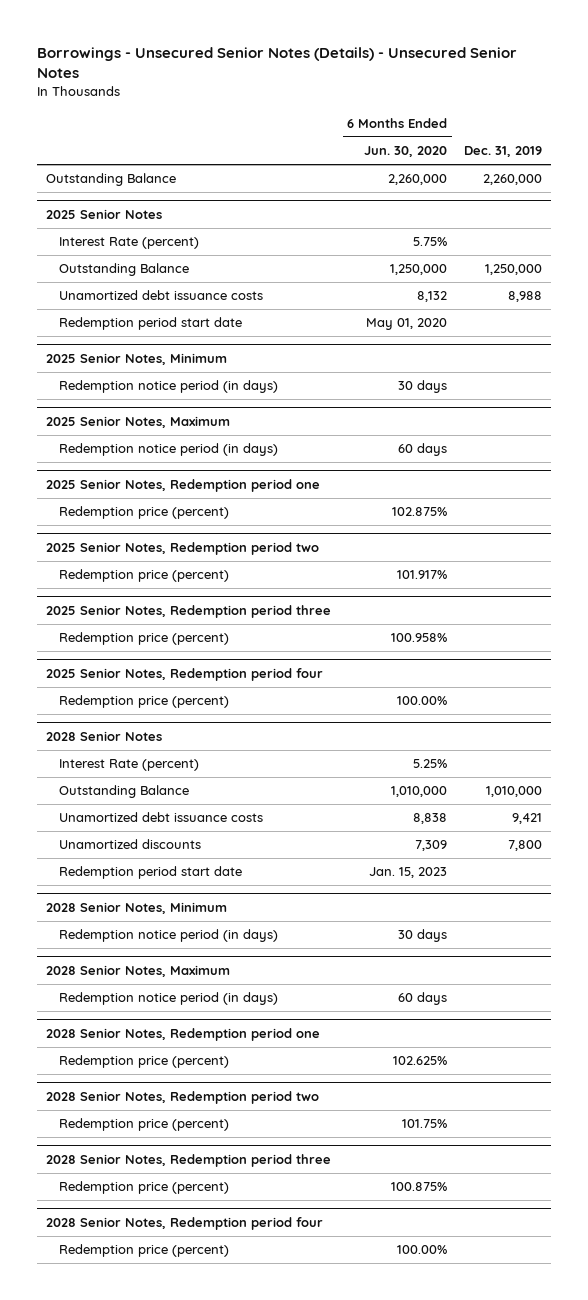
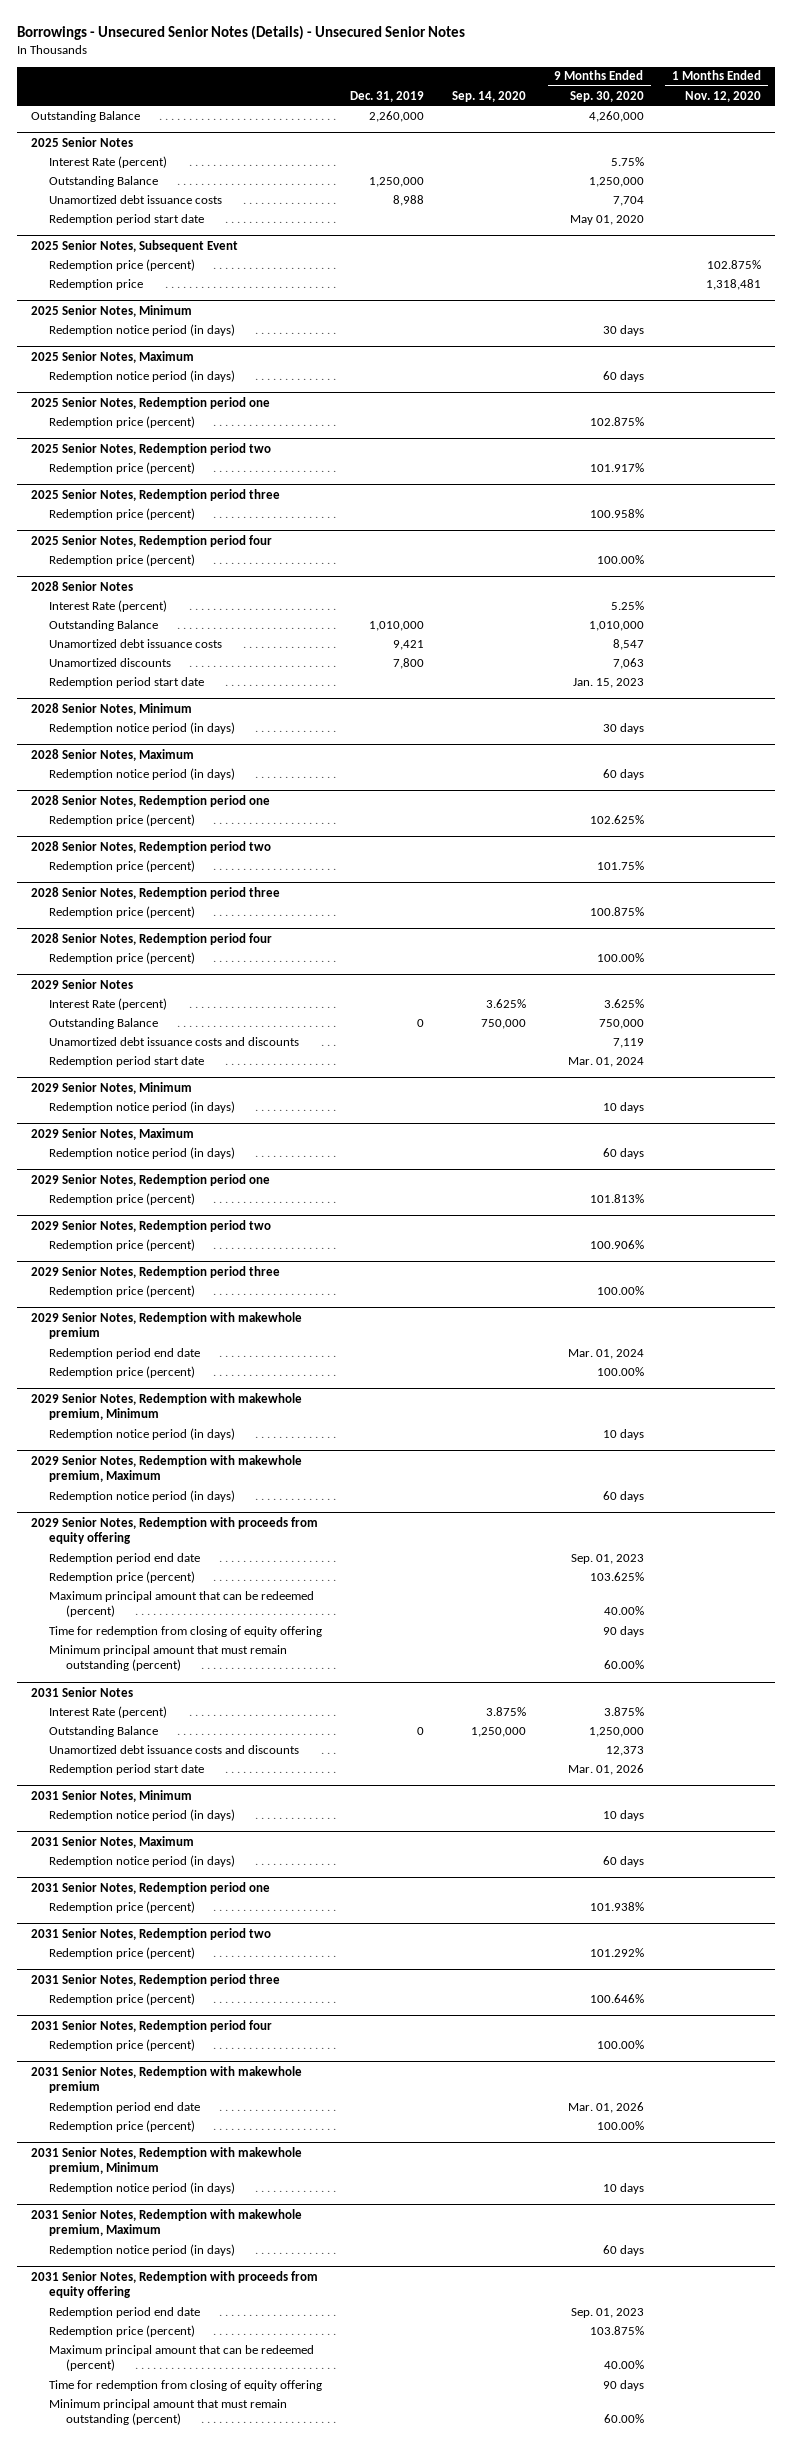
- | 6 Months Ended Jun. 30, 2020 | Dec. 31, 2019
+ | Dec. 31, 2019 | Sep. 14, 2020 | 9 Months Ended Sep. 30, 2020 | 1 Months Ended Nov. 12, 2020
+ 2025 Senior Notes, Subsequent Event
+ Redemption price (percent) | | | | 102.875%
+ Redemption price | | | | 1,318,481
+ 2029 Senior Notes
+ Interest Rate (percent) | | 3.625% | 3.625% |
+ Outstanding Balance | 0 | 750,000 | 750,000 |
+ Unamortized debt issuance costs and discounts | | | 7,119 |
+ Redemption period start date | | | Mar. 01, 2024 |
+ 2029 Senior Notes, Minimum
+ Redemption notice period (in days) | | | 10 days |
+ 2029 Senior Notes, Maximum
+ Redemption notice period (in days) | | | 60 days |
+ 2029 Senior Notes, Redemption period one
+ Redemption price (percent) | | | 101.813% |
+ 2029 Senior Notes, Redemption period two
+ Redemption price (percent) | | | 100.906% |
+ 2029 Senior Notes, Redemption period three
+ Redemption price (percent) | | | 100.00% |
+ 2029 Senior Notes, Redemption with makewhole premium
+ Redemption period end date | | | Mar. 01, 2024 |
+ Redemption price (percent) | | | 100.00% |
+ 2029 Senior Notes, Redemption with makewhole premium, Minimum
+ Redemption notice period (in days) | | | 10 days |
+ 2029 Senior Notes, Redemption with makewhole premium, Maximum
+ Redemption notice period (in days) | | | 60 days |
+ 2029 Senior Notes, Redemption with proceeds from equity offering
+ Redemption period end date | | | Sep. 01, 2023 |
+ Redemption price (percent) | | | 103.625% |
+ Maximum principal amount that can be redeemed (percent) | | | 40.00% |
+ Time for redemption from closing of equity offering | | | 90 days |
+ Minimum principal amount that must remain outstanding (percent) | | | 60.00% |
+ 2031 Senior Notes
+ Interest Rate (percent) | | 3.875% | 3.875% |
+ Outstanding Balance | 0 | 1,250,000 | 1,250,000 |
+ Unamortized debt issuance costs and discounts | | | 12,373 |
+ Redemption period start date | | | Mar. 01, 2026 |
+ 2031 Senior Notes, Minimum
+ Redemption notice period (in days) | | | 10 days |
+ 2031 Senior Notes, Maximum
+ Redemption notice period (in days) | | | 60 days |
+ 2031 Senior Notes, Redemption period one
+ Redemption price (percent) | | | 101.938% |
+ 2031 Senior Notes, Redemption period two
+ Redemption price (percent) | | | 101.292% |
+ 2031 Senior Notes, Redemption period three
+ Redemption price (percent) | | | 100.646% |
+ 2031 Senior Notes, Redemption period four
+ Redemption price (percent) | | | 100.00% |
+ 2031 Senior Notes, Redemption with makewhole premium
+ Redemption period end date | | | Mar. 01, 2026 |
+ Redemption price (percent) | | | 100.00% |
+ 2031 Senior Notes, Redemption with makewhole premium, Minimum
+ Redemption notice period (in days) | | | 10 days |
+ 2031 Senior Notes, Redemption with makewhole premium, Maximum
+ Redemption notice period (in days) | | | 60 days |
+ 2031 Senior Notes, Redemption with proceeds from equity offering
+ Redemption period end date | | | Sep. 01, 2023 |
+ Redemption price (percent) | | | 103.875% |
+ Maximum principal amount that can be redeemed (percent) | | | 40.00% |
+ Time for redemption from closing of equity offering | | | 90 days |
+ Minimum principal amount that must remain outstanding (percent) | | | 60.00% |

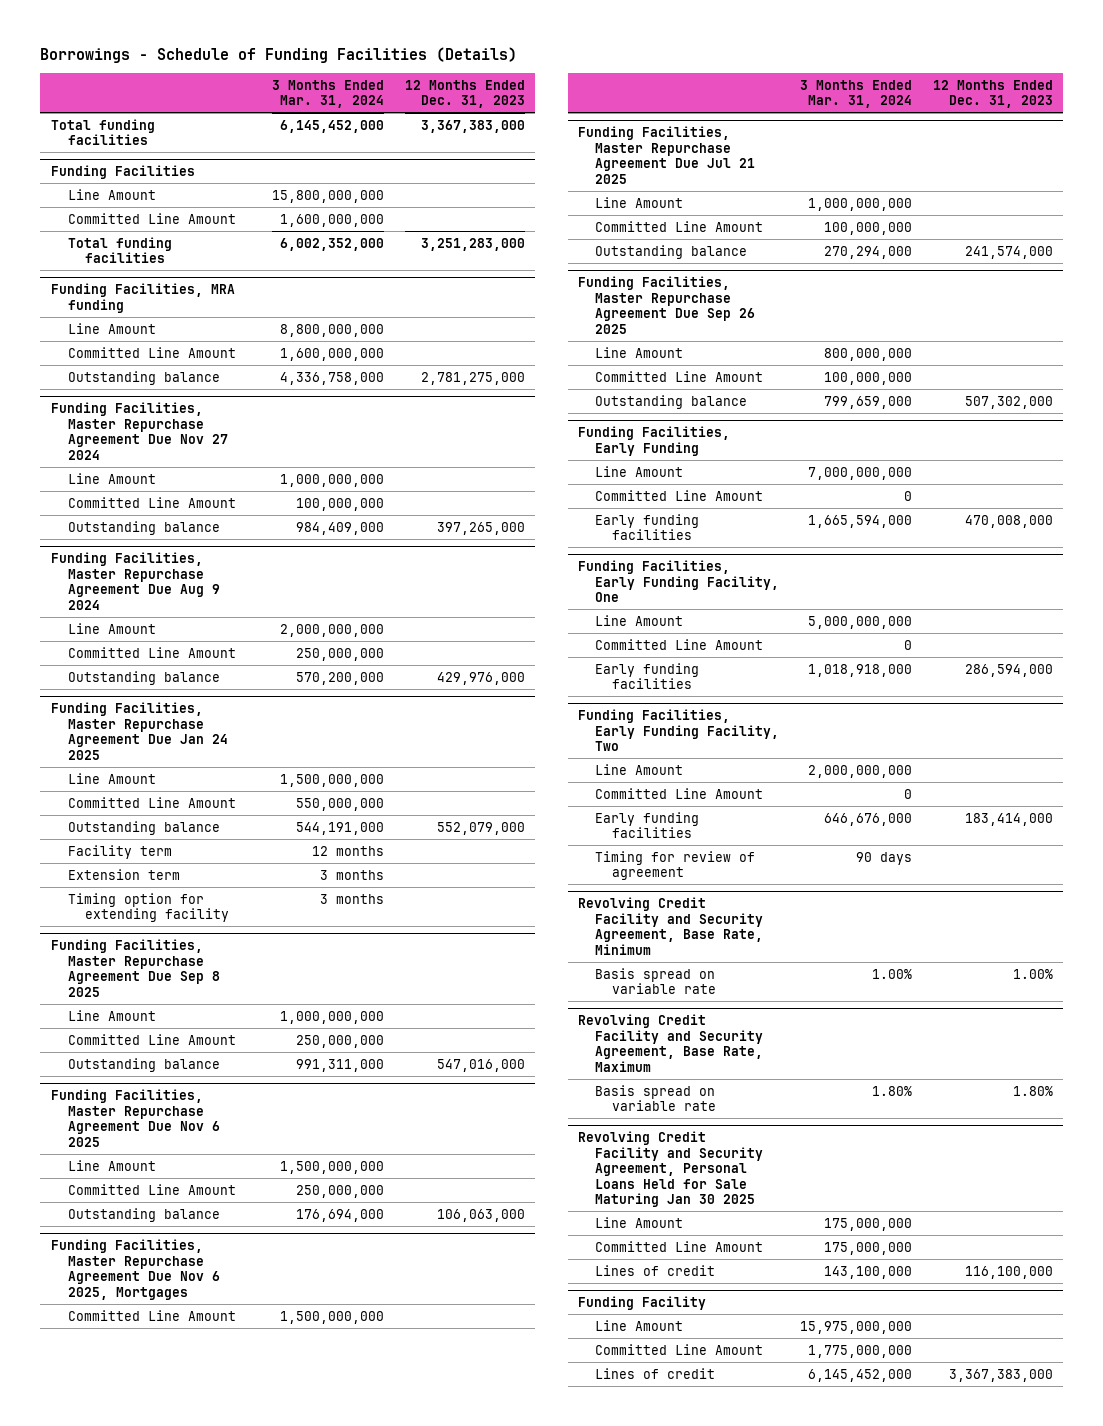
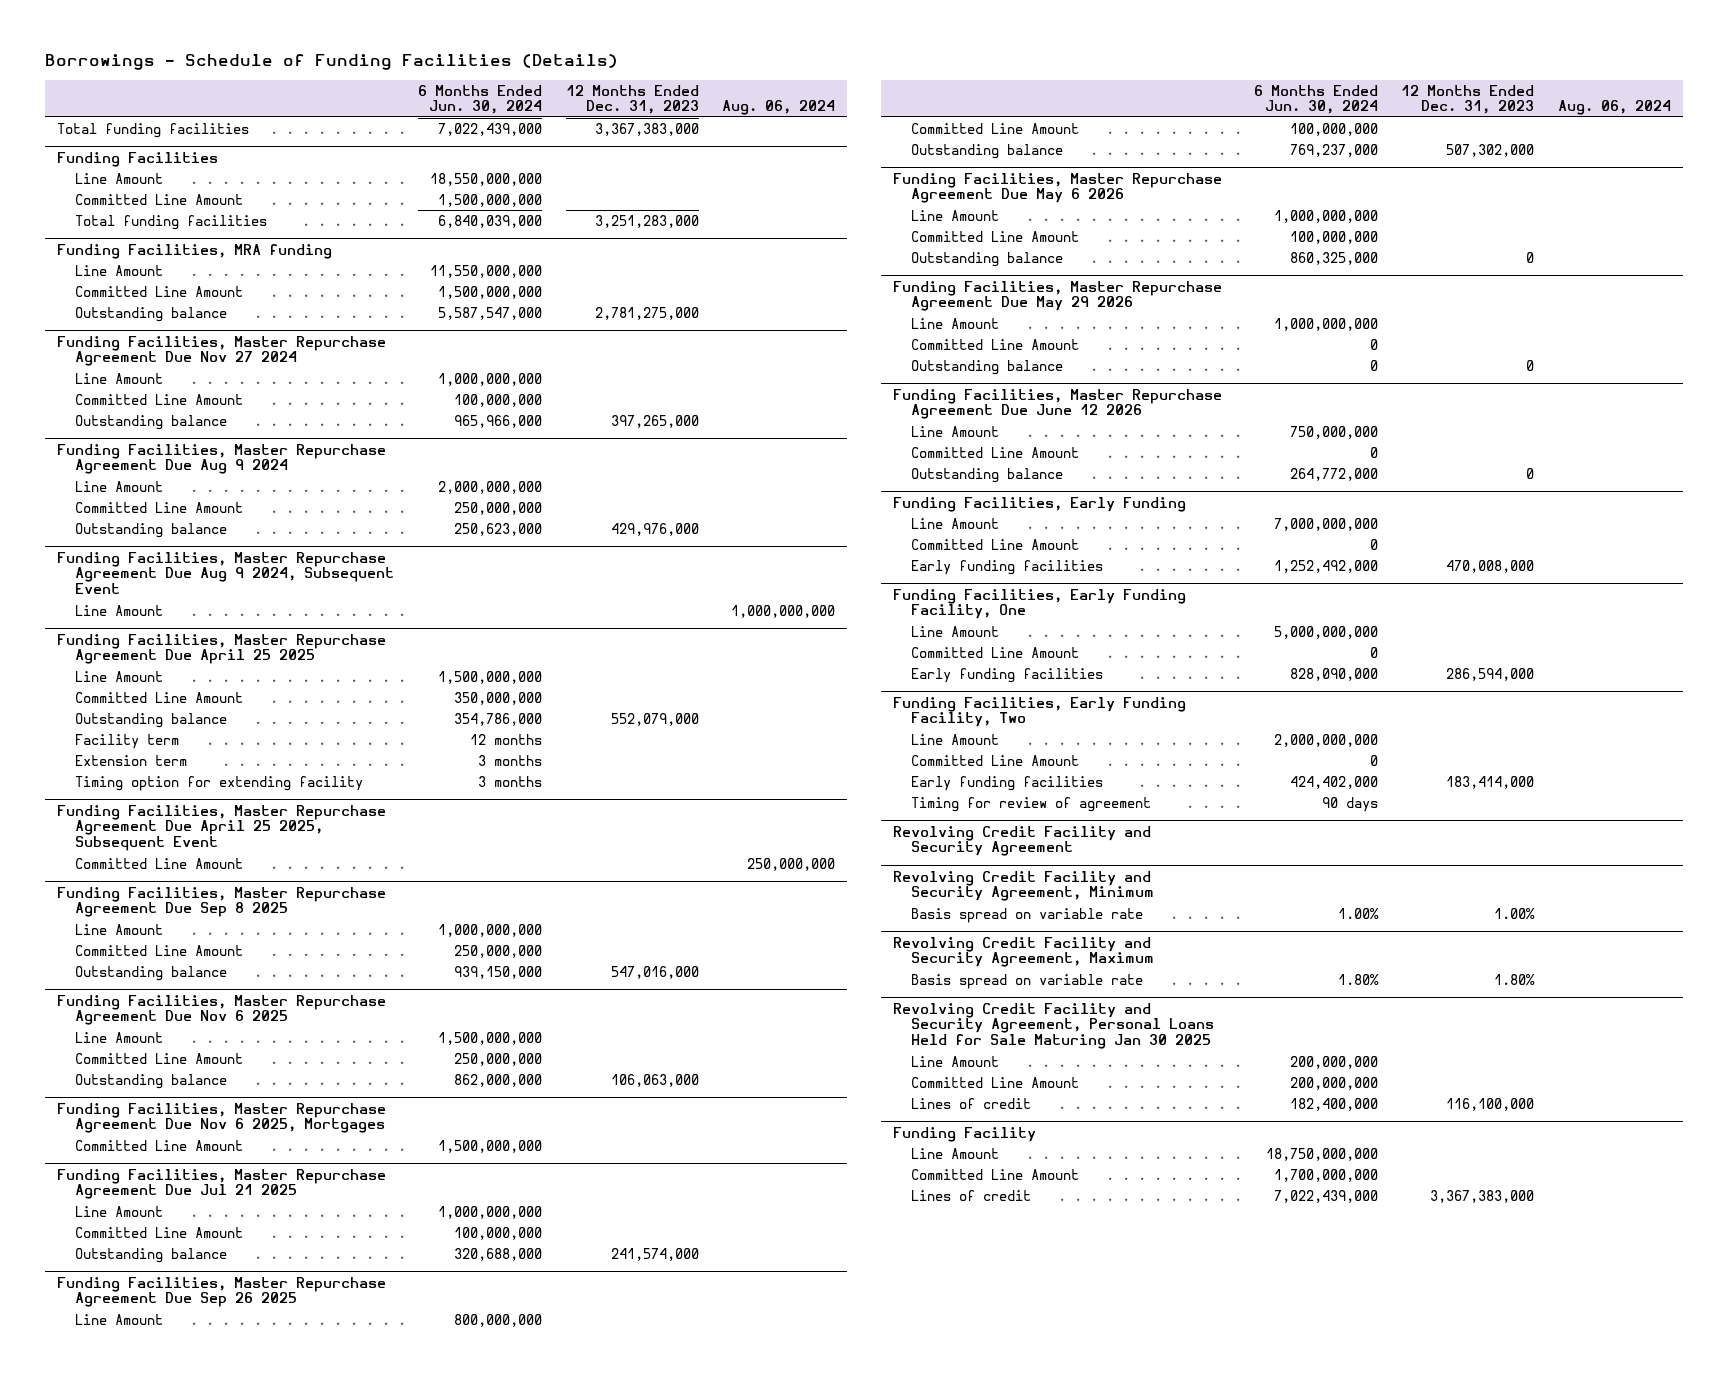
- | 3 Months Ended Mar. 31, 2024 | 12 Months Ended Dec. 31, 2023
+ | 6 Months Ended Jun. 30, 2024 | 12 Months Ended Dec. 31, 2023 | Aug. 06, 2024
- Funding Facilities, Master Repurchase Agreement Due Jan 24 2025
+ Funding Facilities, Master Repurchase Agreement Due Aug 9 2024, Subsequent Event
+ Line Amount | | | 1,000,000,000
+ Funding Facilities, Master Repurchase Agreement Due April 25 2025
+ Funding Facilities, Master Repurchase Agreement Due April 25 2025, Subsequent Event
+ Committed Line Amount | | | 250,000,000
+ Funding Facilities, Master Repurchase Agreement Due May 6 2026
+ Line Amount | 1,000,000,000 | |
+ Committed Line Amount | 100,000,000 | |
+ Outstanding balance | 860,325,000 | 0 |
+ Funding Facilities, Master Repurchase Agreement Due May 29 2026
+ Line Amount | 1,000,000,000 | |
+ Committed Line Amount | 0 | |
+ Outstanding balance | 0 | 0 |
+ Funding Facilities, Master Repurchase Agreement Due June 12 2026
+ Line Amount | 750,000,000 | |
+ Committed Line Amount | 0 | |
+ Outstanding balance | 264,772,000 | 0 |
- Revolving Credit Facility and Security Agreement, Base Rate, Minimum
+ Revolving Credit Facility and Security Agreement
+ Revolving Credit Facility and Security Agreement, Minimum
- Revolving Credit Facility and Security Agreement, Base Rate, Maximum
+ Revolving Credit Facility and Security Agreement, Maximum

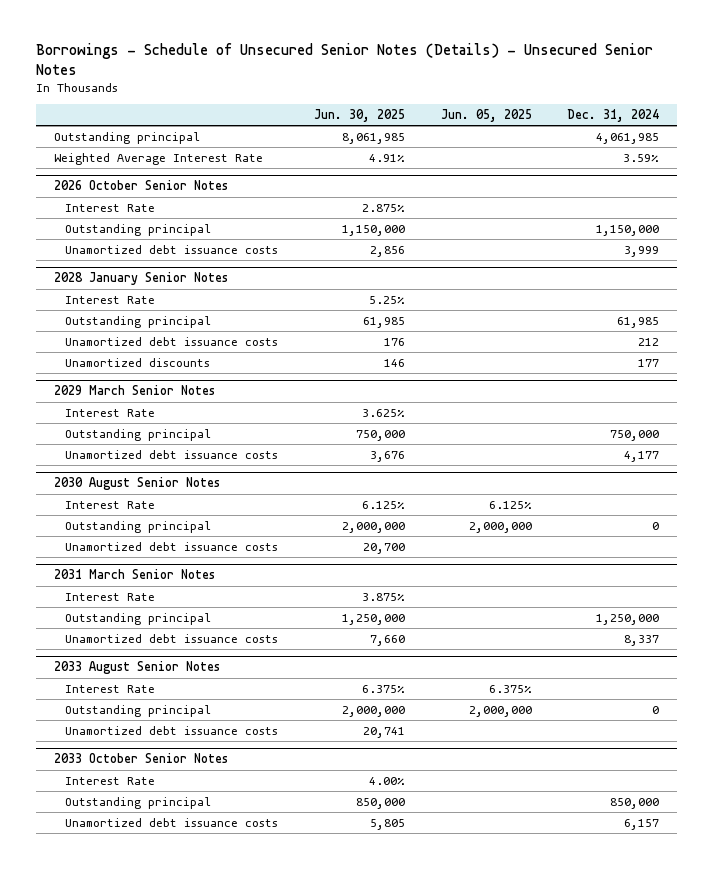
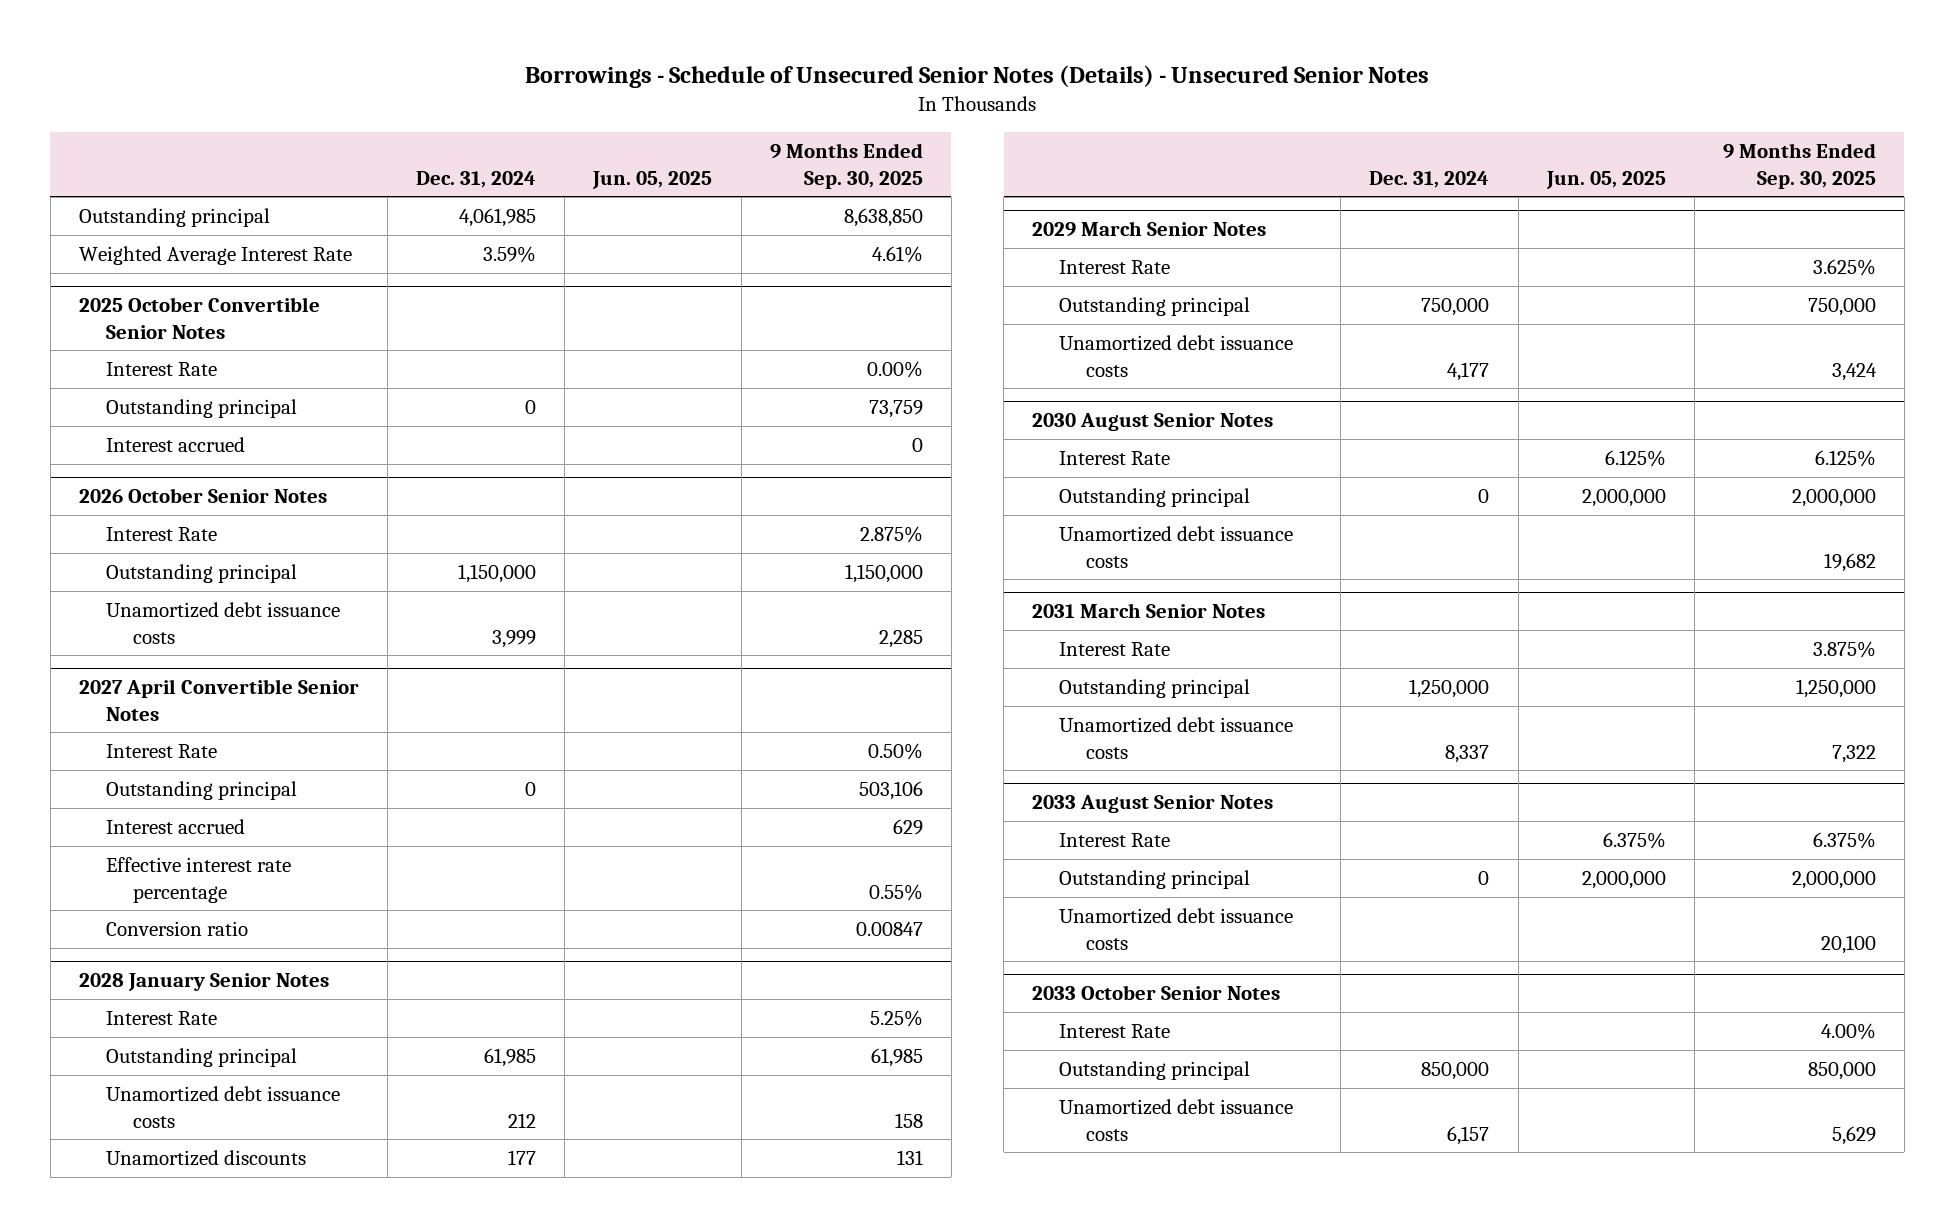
- | Jun. 30, 2025 | Jun. 05, 2025 | Dec. 31, 2024
+ | Dec. 31, 2024 | Jun. 05, 2025 | 9 Months Ended Sep. 30, 2025
+ 2025 October Convertible Senior Notes
+ Interest Rate | | | 0.00%
+ Outstanding principal | 0 | | 73,759
+ Interest accrued | | | 0
+ 2027 April Convertible Senior Notes
+ Interest Rate | | | 0.50%
+ Outstanding principal | 0 | | 503,106
+ Interest accrued | | | 629
+ Effective interest rate percentage | | | 0.55%
+ Conversion ratio | | | 0.00847

